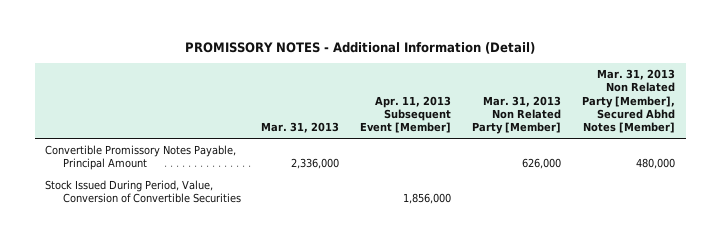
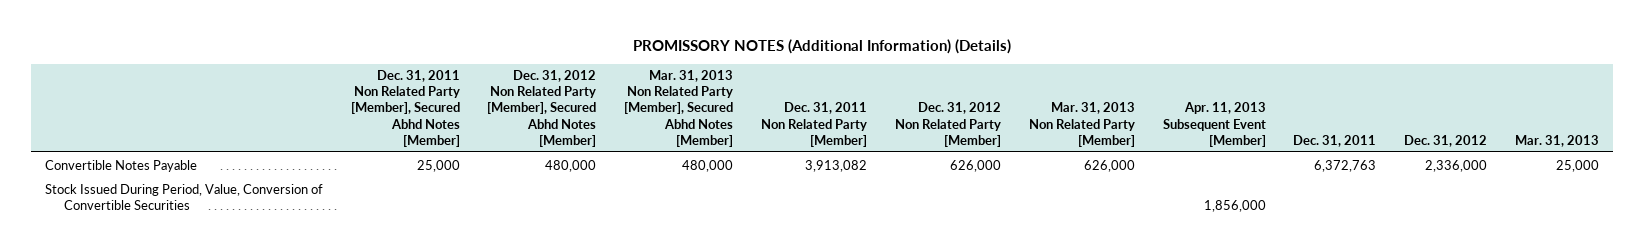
- PROMISSORY NOTES - Additional Information (Detail)
+ PROMISSORY NOTES (Additional Information) (Details)
- | Mar. 31, 2013 | Apr. 11, 2013 Subsequent Event [Member] | Mar. 31, 2013 Non Related Party [Member] | Mar. 31, 2013 Non Related Party [Member], Secured Abhd Notes [Member]
+ | Dec. 31, 2011 Non Related Party [Member], Secured Abhd Notes [Member] | Dec. 31, 2012 Non Related Party [Member], Secured Abhd Notes [Member] | Mar. 31, 2013 Non Related Party [Member], Secured Abhd Notes [Member] | Dec. 31, 2011 Non Related Party [Member] | Dec. 31, 2012 Non Related Party [Member] | Mar. 31, 2013 Non Related Party [Member] | Apr. 11, 2013 Subsequent Event [Member] | Dec. 31, 2011 | Dec. 31, 2012 | Mar. 31, 2013
- Convertible Promissory Notes Payable, Principal Amount | 2,336,000 | | 626,000 | 480,000
+ Convertible Notes Payable | 25,000 | 480,000 | 480,000 | 3,913,082 | 626,000 | 626,000 | | 6,372,763 | 2,336,000 | 25,000

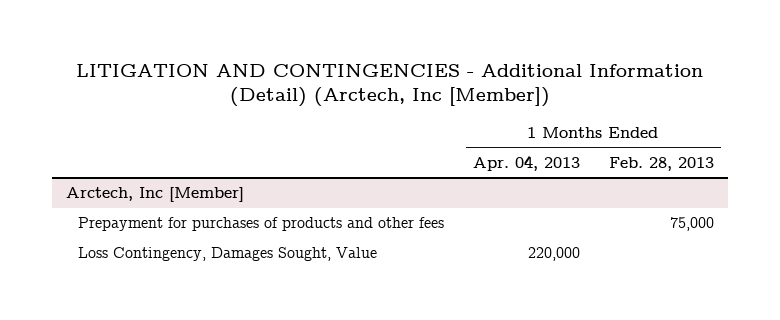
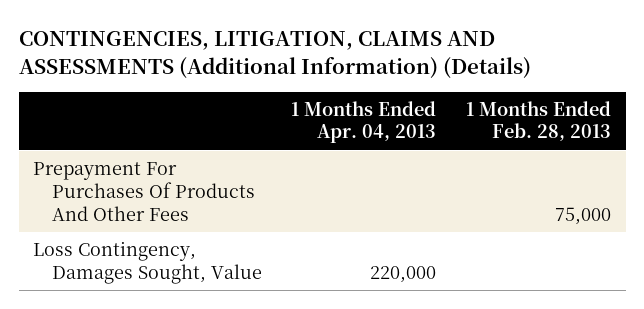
- LITIGATION AND CONTINGENCIES - Additional Information (Detail) (Arctech, Inc [Member])
+ CONTINGENCIES, LITIGATION, CLAIMS AND ASSESSMENTS (Additional Information) (Details)
- Arctech, Inc [Member]
- Prepayment for purchases of products and other fees | | 75,000
+ Prepayment For Purchases Of Products And Other Fees | | 75,000

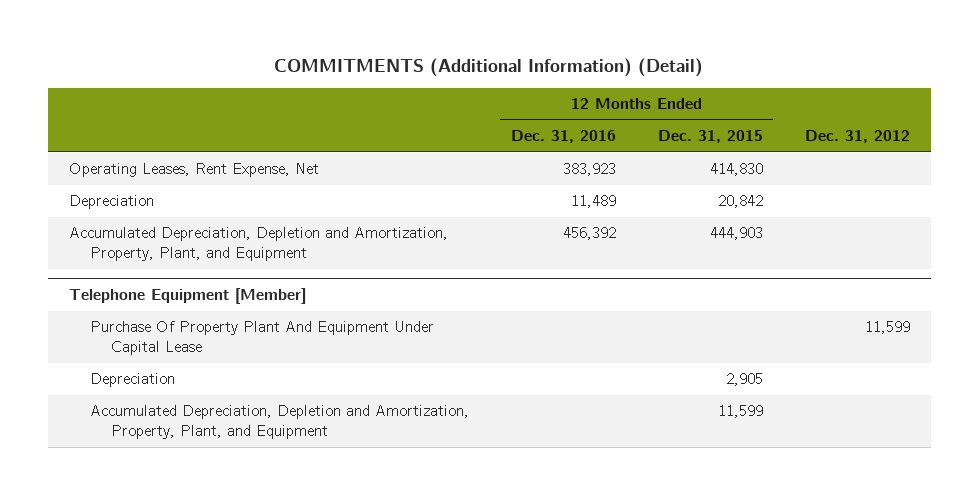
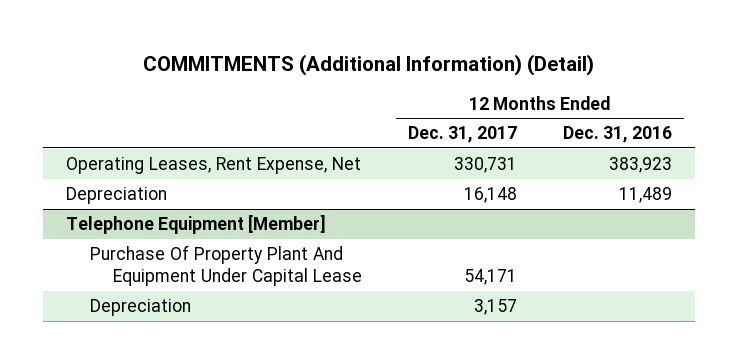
- | 12 Months Ended Dec. 31, 2016 | 12 Months Ended Dec. 31, 2015 | Dec. 31, 2012
+ | 12 Months Ended Dec. 31, 2017 | 12 Months Ended Dec. 31, 2016
- Accumulated Depreciation, Depletion and Amortization, Property, Plant, and Equipment | 456,392 | 444,903 |
@ Telephone Equipment [Member]
- Accumulated Depreciation, Depletion and Amortization, Property, Plant, and Equipment | | 11,599 |

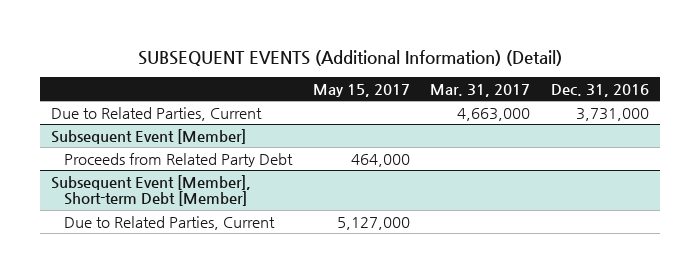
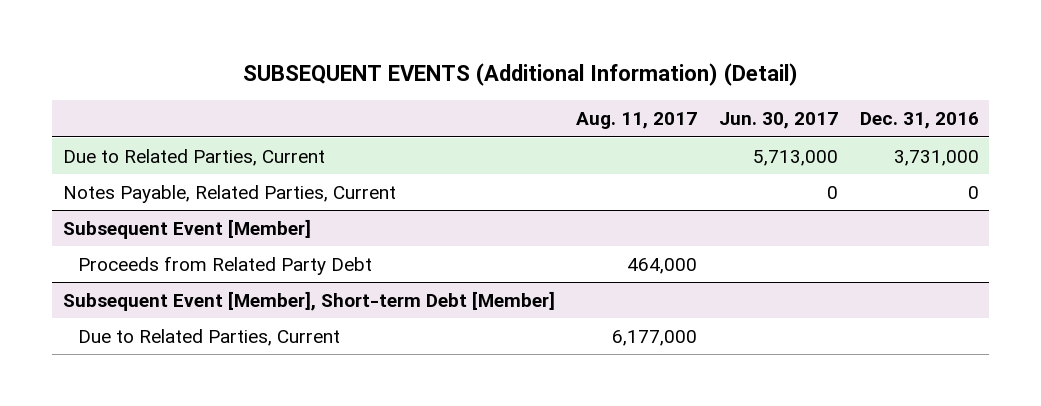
- | May 15, 2017 | Mar. 31, 2017 | Dec. 31, 2016
+ | Aug. 11, 2017 | Jun. 30, 2017 | Dec. 31, 2016
+ Notes Payable, Related Parties, Current | | 0 | 0

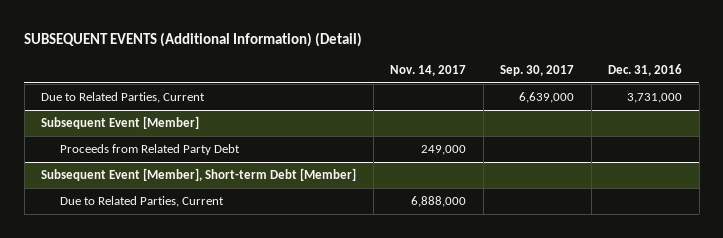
- | Aug. 11, 2017 | Jun. 30, 2017 | Dec. 31, 2016
+ | Nov. 14, 2017 | Sep. 30, 2017 | Dec. 31, 2016
- Notes Payable, Related Parties, Current | | 0 | 0

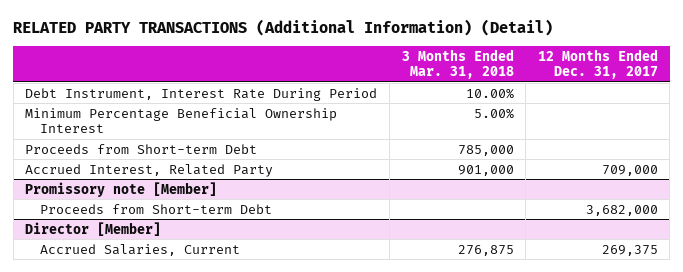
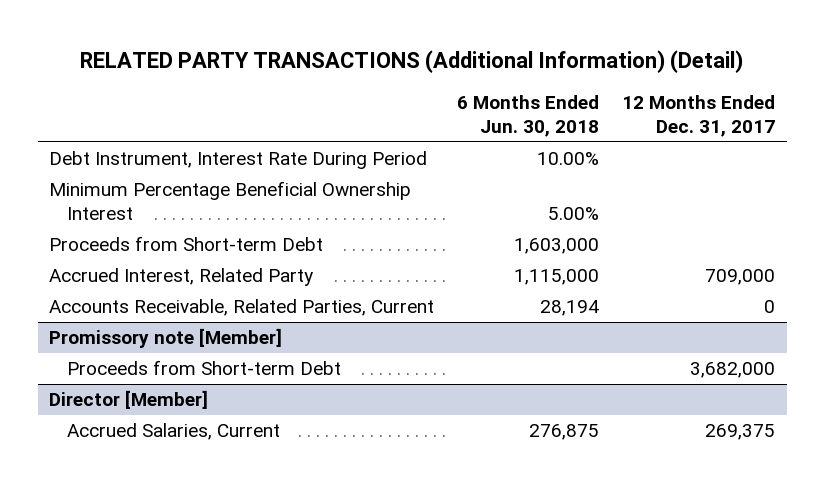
- | 3 Months Ended Mar. 31, 2018 | 12 Months Ended Dec. 31, 2017
+ | 6 Months Ended Jun. 30, 2018 | 12 Months Ended Dec. 31, 2017
+ Accounts Receivable, Related Parties, Current | 28,194 | 0

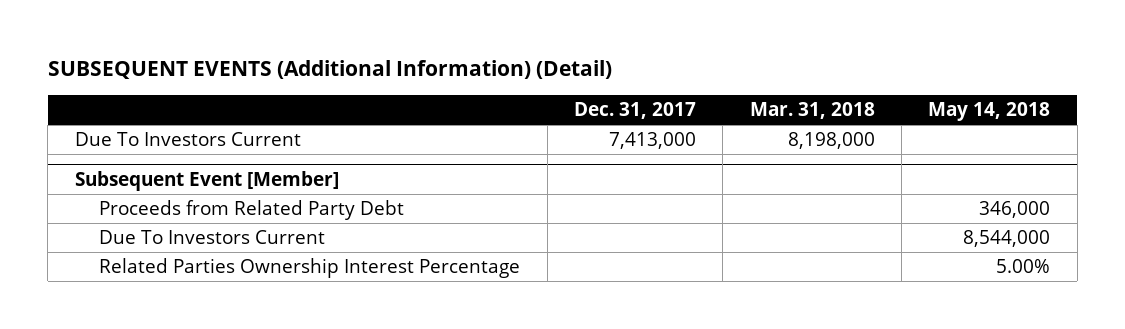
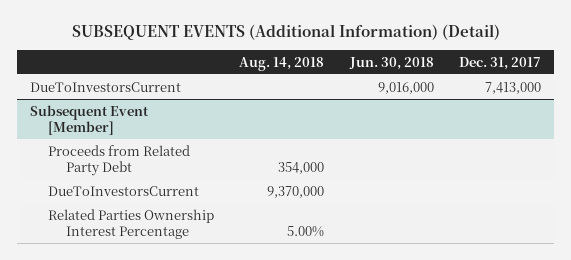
- | Dec. 31, 2017 | Mar. 31, 2018 | May 14, 2018
+ | Aug. 14, 2018 | Jun. 30, 2018 | Dec. 31, 2017
- Due To Investors Current | 7,413,000 | 8,198,000 |
+ DueToInvestorsCurrent | | 9,016,000 | 7,413,000
@ Subsequent Event [Member]
- Due To Investors Current | | | 8,544,000
+ DueToInvestorsCurrent | 9,370,000 | |

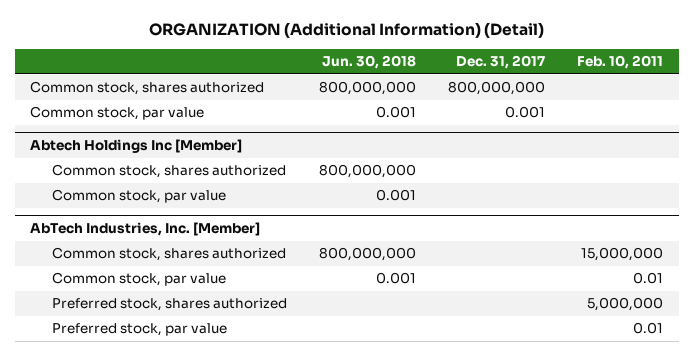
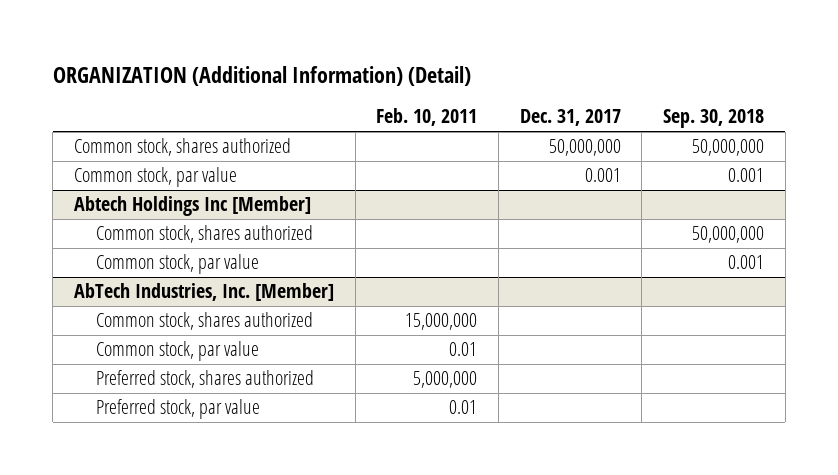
- | Jun. 30, 2018 | Dec. 31, 2017 | Feb. 10, 2011
+ | Feb. 10, 2011 | Dec. 31, 2017 | Sep. 30, 2018
- Common stock, shares authorized | 800,000,000 | 800,000,000 |
+ Common stock, shares authorized | | 50,000,000 | 50,000,000

